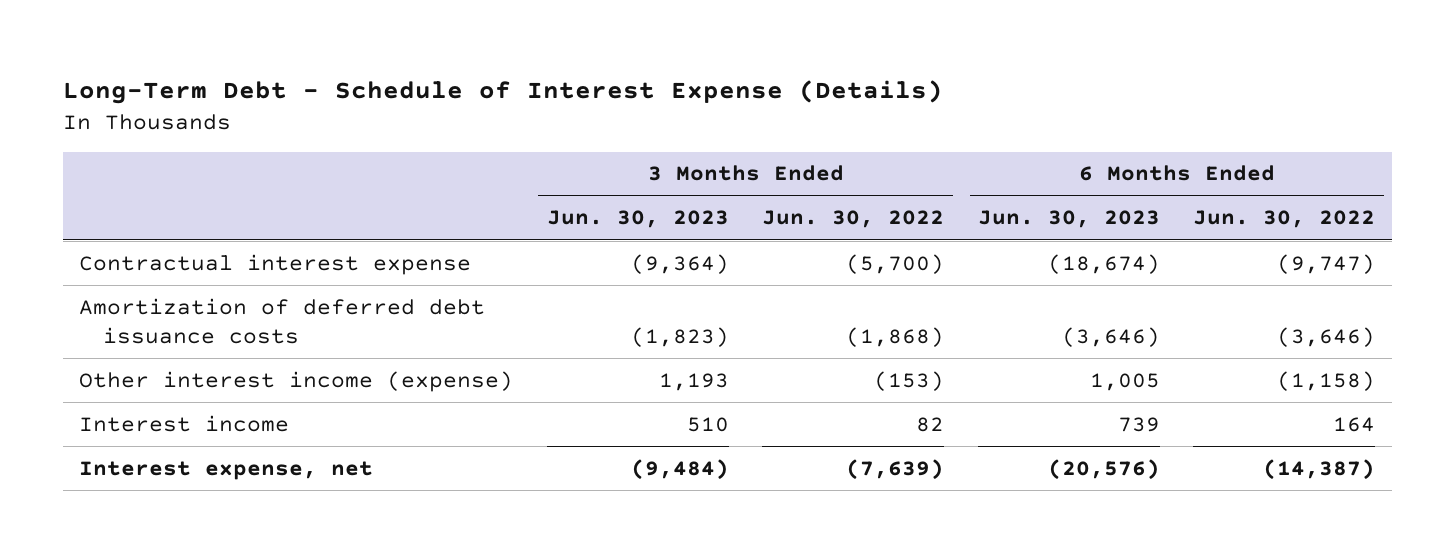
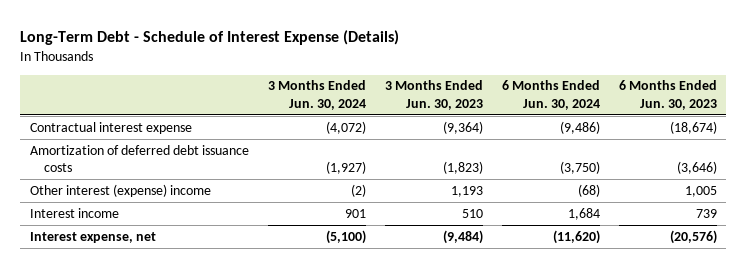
- | 3 Months Ended Jun. 30, 2023 | 3 Months Ended Jun. 30, 2022 | 6 Months Ended Jun. 30, 2023 | 6 Months Ended Jun. 30, 2022
+ | 3 Months Ended Jun. 30, 2024 | 3 Months Ended Jun. 30, 2023 | 6 Months Ended Jun. 30, 2024 | 6 Months Ended Jun. 30, 2023
- Other interest income (expense) | 1,193 | (153) | 1,005 | (1,158)
+ Other interest (expense) income | (2) | 1,193 | (68) | 1,005

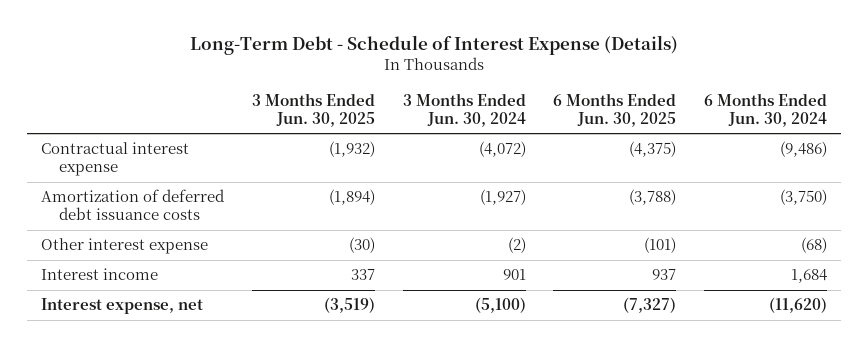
- | 3 Months Ended Jun. 30, 2024 | 3 Months Ended Jun. 30, 2023 | 6 Months Ended Jun. 30, 2024 | 6 Months Ended Jun. 30, 2023
+ | 3 Months Ended Jun. 30, 2025 | 3 Months Ended Jun. 30, 2024 | 6 Months Ended Jun. 30, 2025 | 6 Months Ended Jun. 30, 2024
- Other interest (expense) income | (2) | 1,193 | (68) | 1,005
+ Other interest expense | (30) | (2) | (101) | (68)

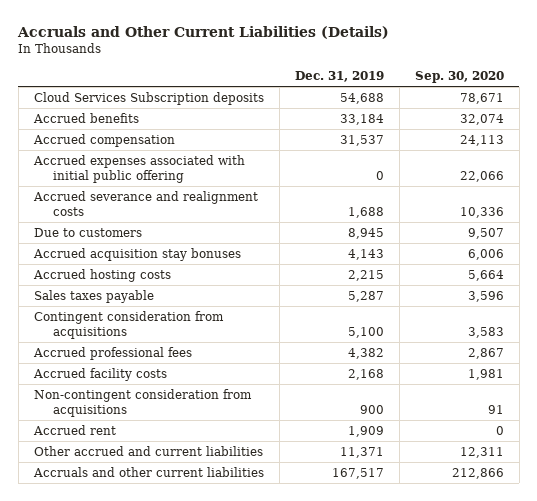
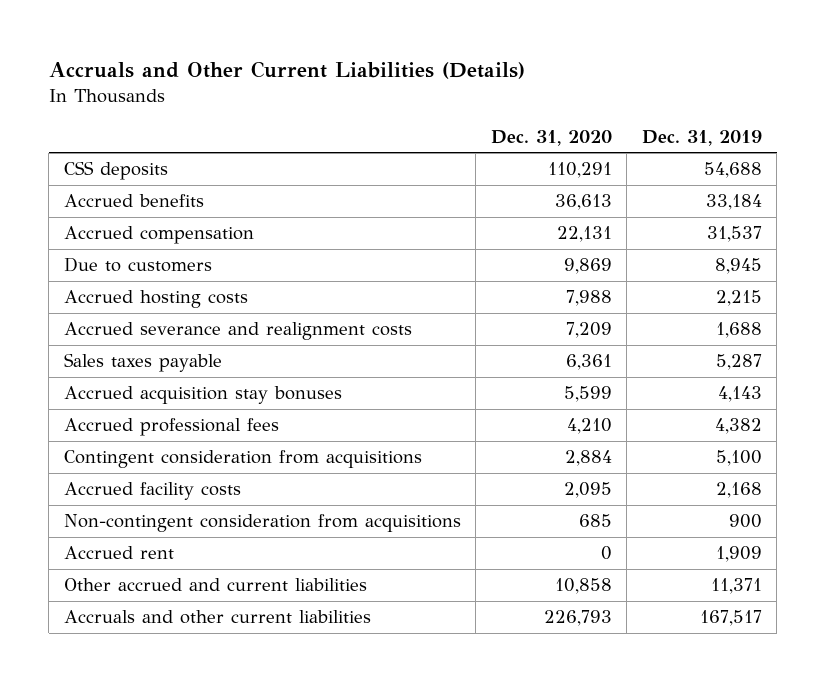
- | Dec. 31, 2019 | Sep. 30, 2020
+ | Dec. 31, 2020 | Dec. 31, 2019
- Cloud Services Subscription deposits | 54,688 | 78,671
+ CSS deposits | 110,291 | 54,688
- Accrued expenses associated with initial public offering | 0 | 22,066
moved down: Accrued severance and realignment costs | 7,209 | 1,688
moved down: Accrued acquisition stay bonuses | 5,599 | 4,143
moved down: Contingent consideration from acquisitions | 2,884 | 5,100

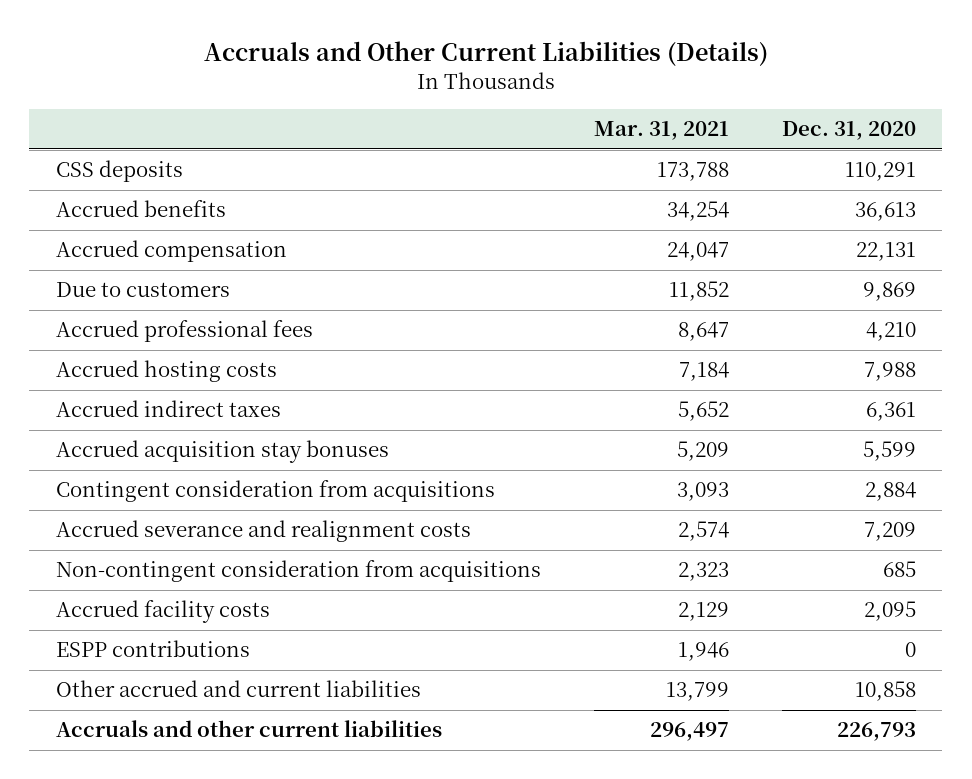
- | Dec. 31, 2020 | Dec. 31, 2019
+ | Mar. 31, 2021 | Dec. 31, 2020
moved up: Accrued professional fees | 8,647 | 4,210
- Sales taxes payable | 6,361 | 5,287
+ Accrued indirect taxes | 5,652 | 6,361
moved down: Accrued severance and realignment costs | 2,574 | 7,209
- Accrued rent | 0 | 1,909
moved down: Accrued facility costs | 2,129 | 2,095
+ ESPP contributions | 1,946 | 0

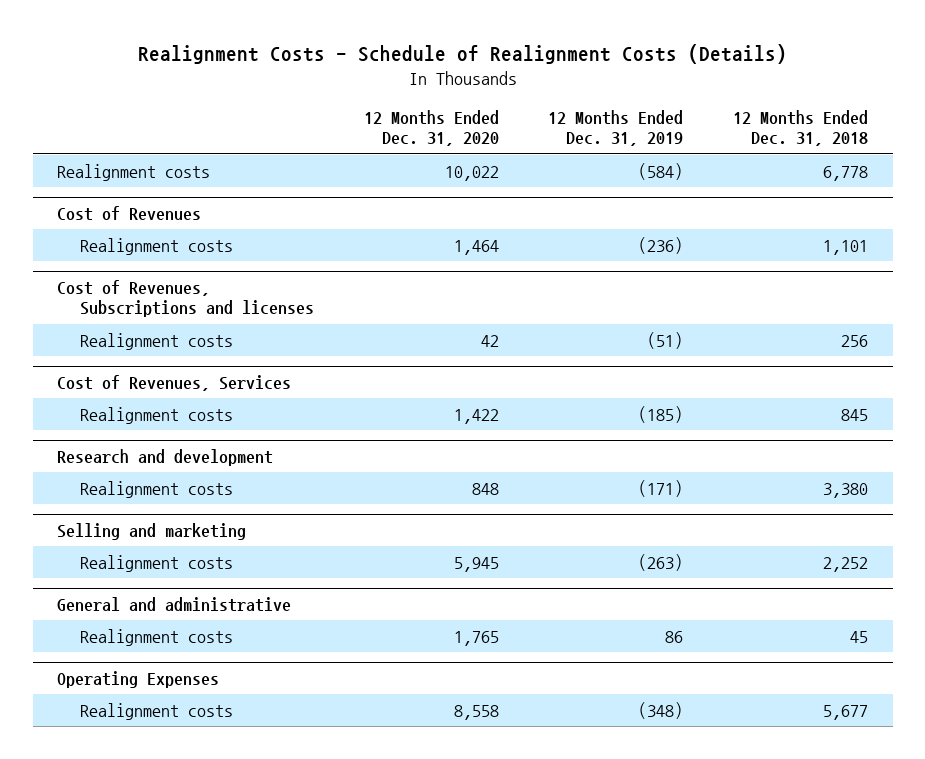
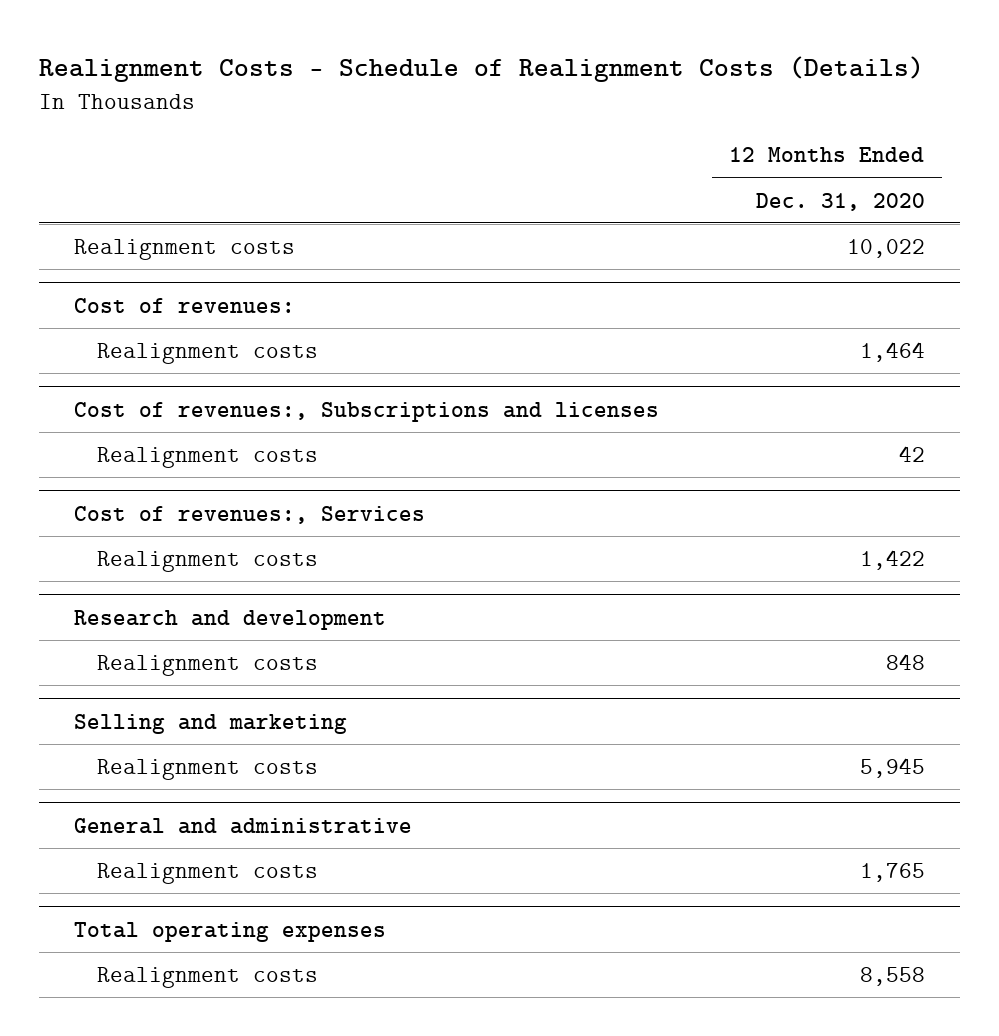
- | 12 Months Ended Dec. 31, 2020 | 12 Months Ended Dec. 31, 2019 | 12 Months Ended Dec. 31, 2018
+ | 12 Months Ended Dec. 31, 2020
- Cost of Revenues
+ Cost of revenues:
- Cost of Revenues, Subscriptions and licenses
+ Cost of revenues:, Subscriptions and licenses
- Cost of Revenues, Services
+ Cost of revenues:, Services
- Operating Expenses
+ Total operating expenses

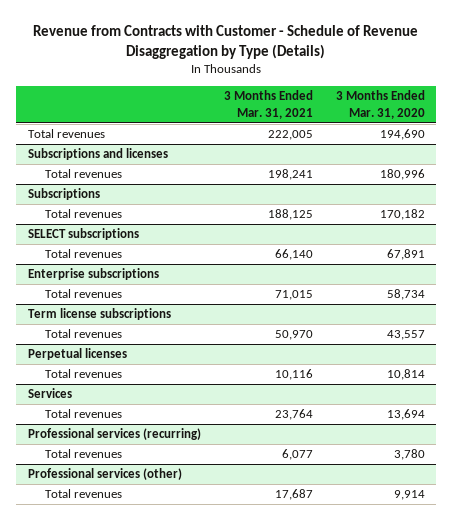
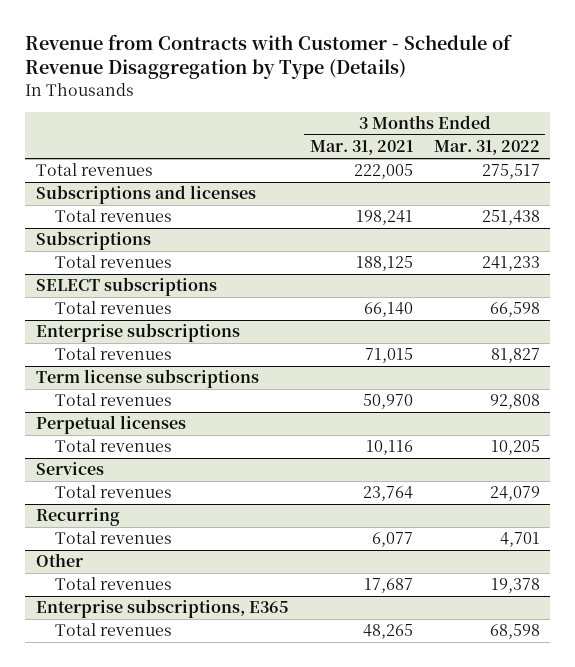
- | 3 Months Ended Mar. 31, 2021 | 3 Months Ended Mar. 31, 2020
+ | 3 Months Ended Mar. 31, 2021 | 3 Months Ended Mar. 31, 2022
- Professional services (recurring)
+ Recurring
- Professional services (other)
+ Other
+ Enterprise subscriptions, E365
+ Total revenues | 48,265 | 68,598

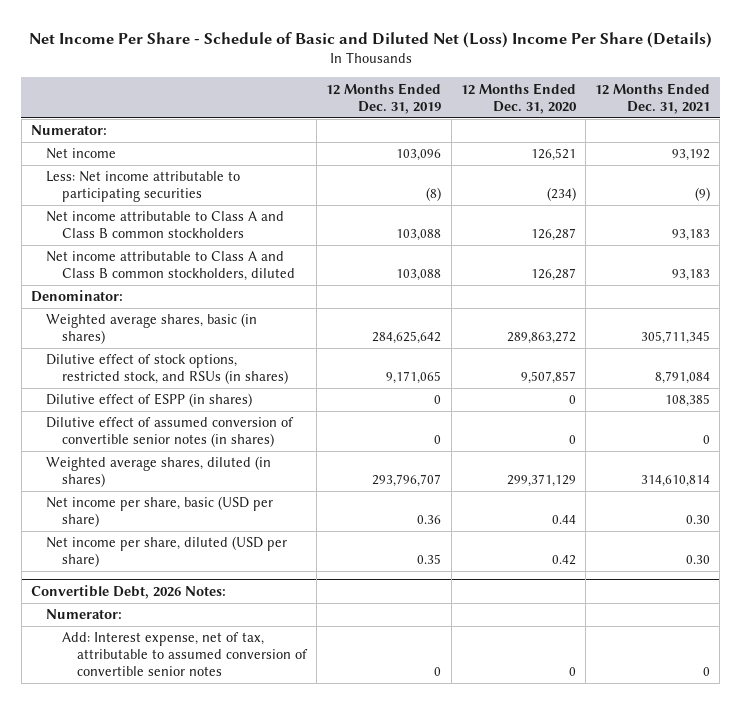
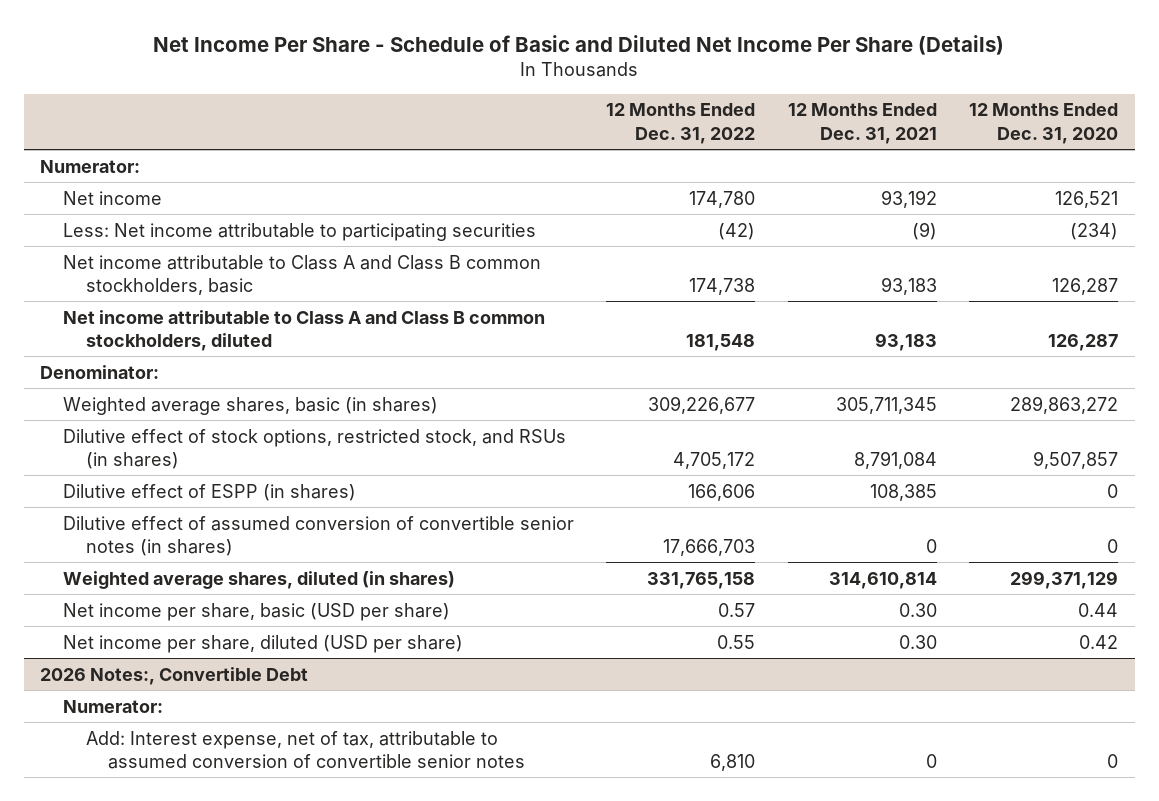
- Net Income Per Share - Schedule of Basic and Diluted Net (Loss) Income Per Share (Details)
+ Net Income Per Share - Schedule of Basic and Diluted Net Income Per Share (Details)
- | 12 Months Ended Dec. 31, 2019 | 12 Months Ended Dec. 31, 2020 | 12 Months Ended Dec. 31, 2021
+ | 12 Months Ended Dec. 31, 2022 | 12 Months Ended Dec. 31, 2021 | 12 Months Ended Dec. 31, 2020
- Net income attributable to Class A and Class B common stockholders | 103,088 | 126,287 | 93,183
+ Net income attributable to Class A and Class B common stockholders, basic | 174,738 | 93,183 | 126,287
- Convertible Debt, 2026 Notes:
+ 2026 Notes:, Convertible Debt

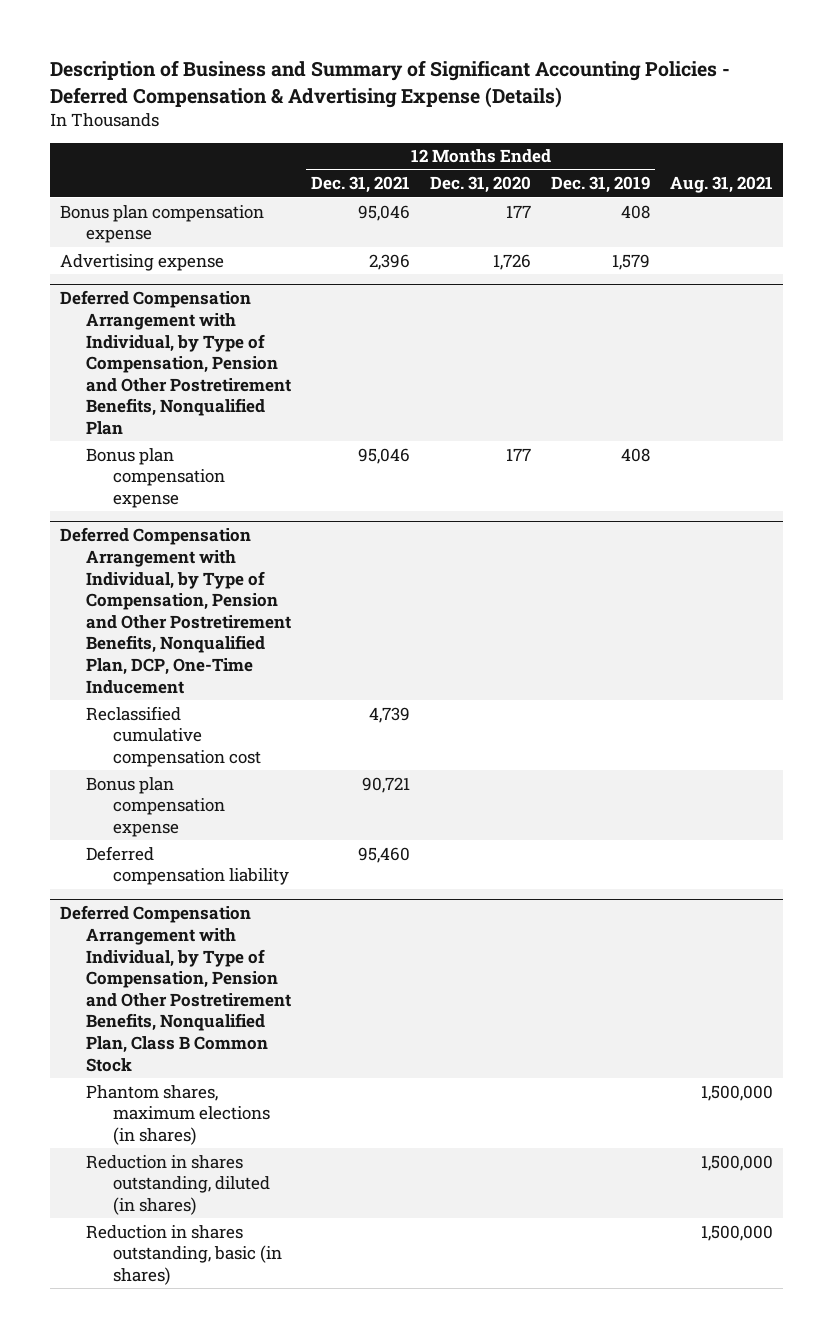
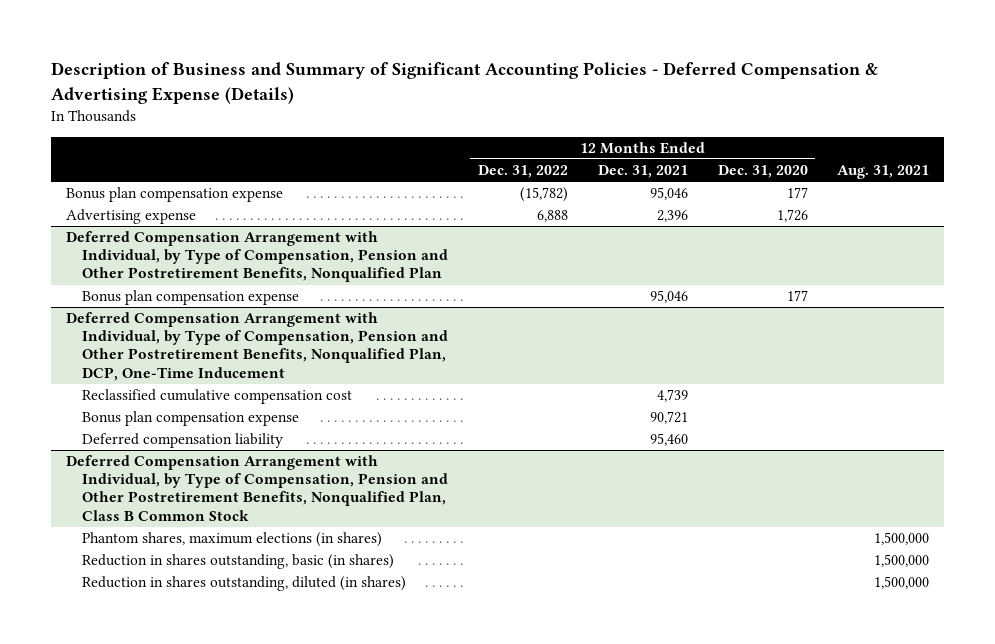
- | 12 Months Ended Dec. 31, 2021 | 12 Months Ended Dec. 31, 2020 | 12 Months Ended Dec. 31, 2019 | Aug. 31, 2021
+ | 12 Months Ended Dec. 31, 2022 | 12 Months Ended Dec. 31, 2021 | 12 Months Ended Dec. 31, 2020 | Aug. 31, 2021
@ Deferred Compensation Arrangement with Individual, by Type of Compensation, Pension and Other Postretirement Benefits, Nonqualified Plan, Class B Common Stock
moved down: Reduction in shares outstanding, diluted (in shares) | | | | 1,500,000

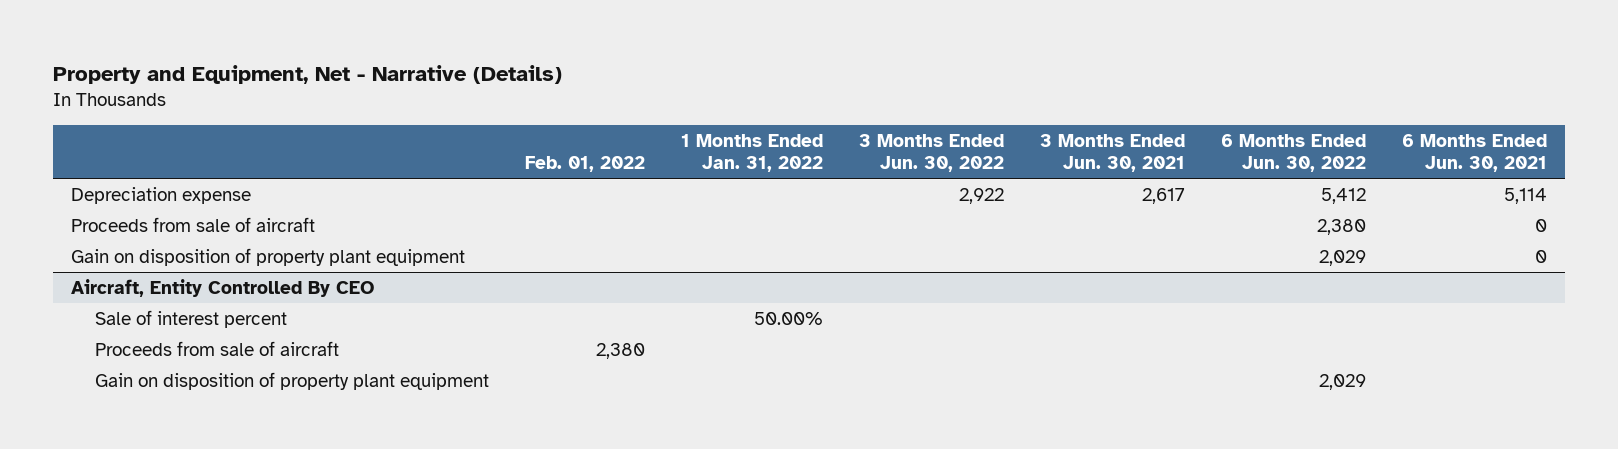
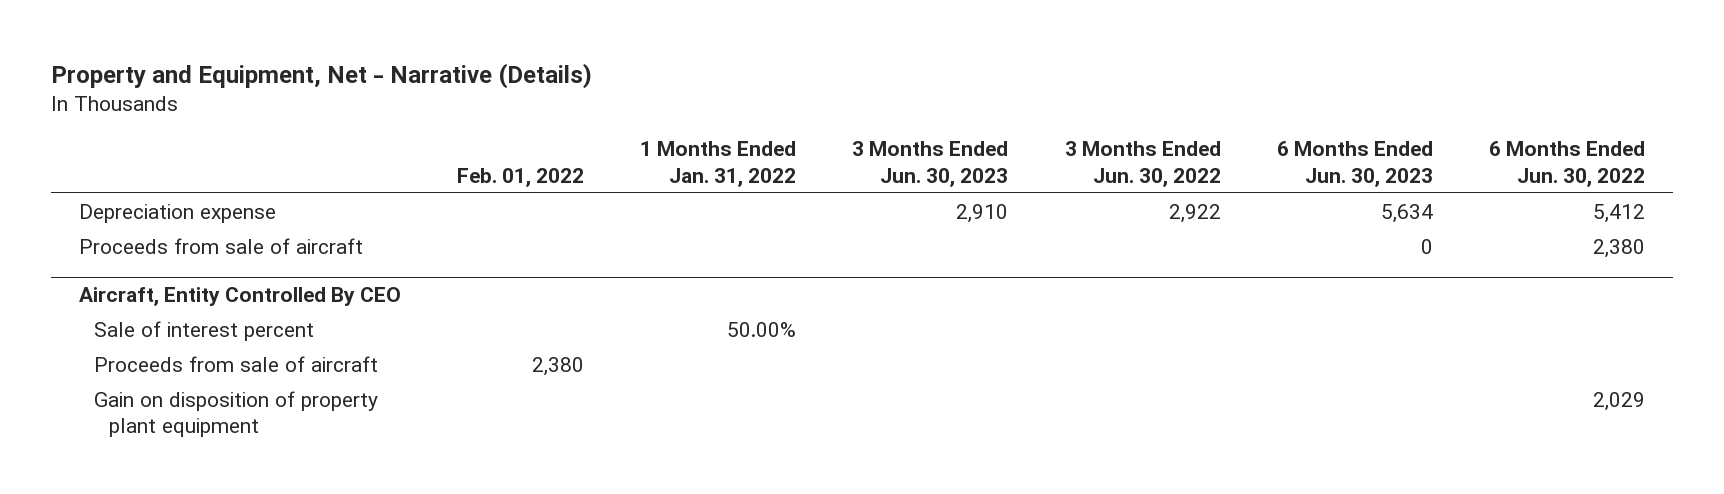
- | Feb. 01, 2022 | 1 Months Ended Jan. 31, 2022 | 3 Months Ended Jun. 30, 2022 | 3 Months Ended Jun. 30, 2021 | 6 Months Ended Jun. 30, 2022 | 6 Months Ended Jun. 30, 2021
+ | Feb. 01, 2022 | 1 Months Ended Jan. 31, 2022 | 3 Months Ended Jun. 30, 2023 | 3 Months Ended Jun. 30, 2022 | 6 Months Ended Jun. 30, 2023 | 6 Months Ended Jun. 30, 2022
- Gain on disposition of property plant equipment | | | | | 2,029 | 0

